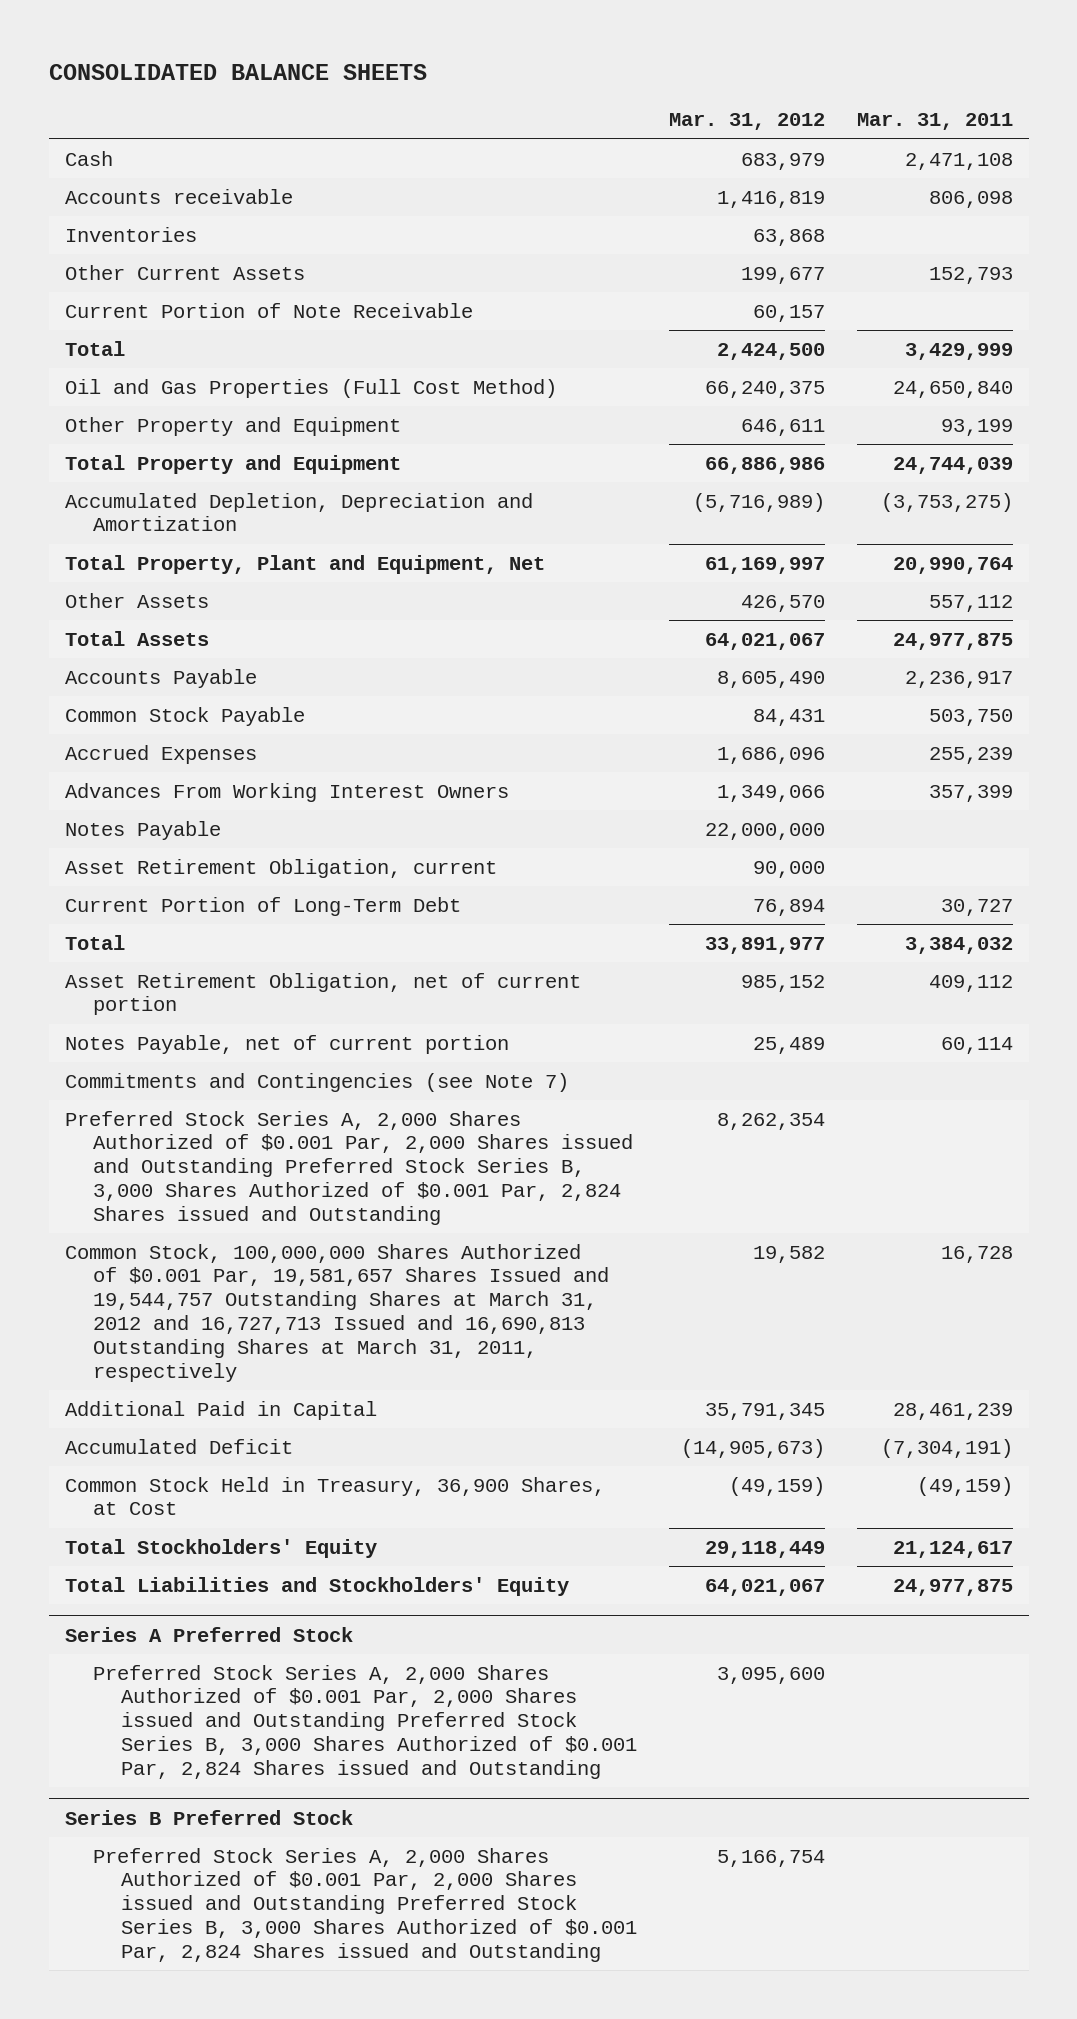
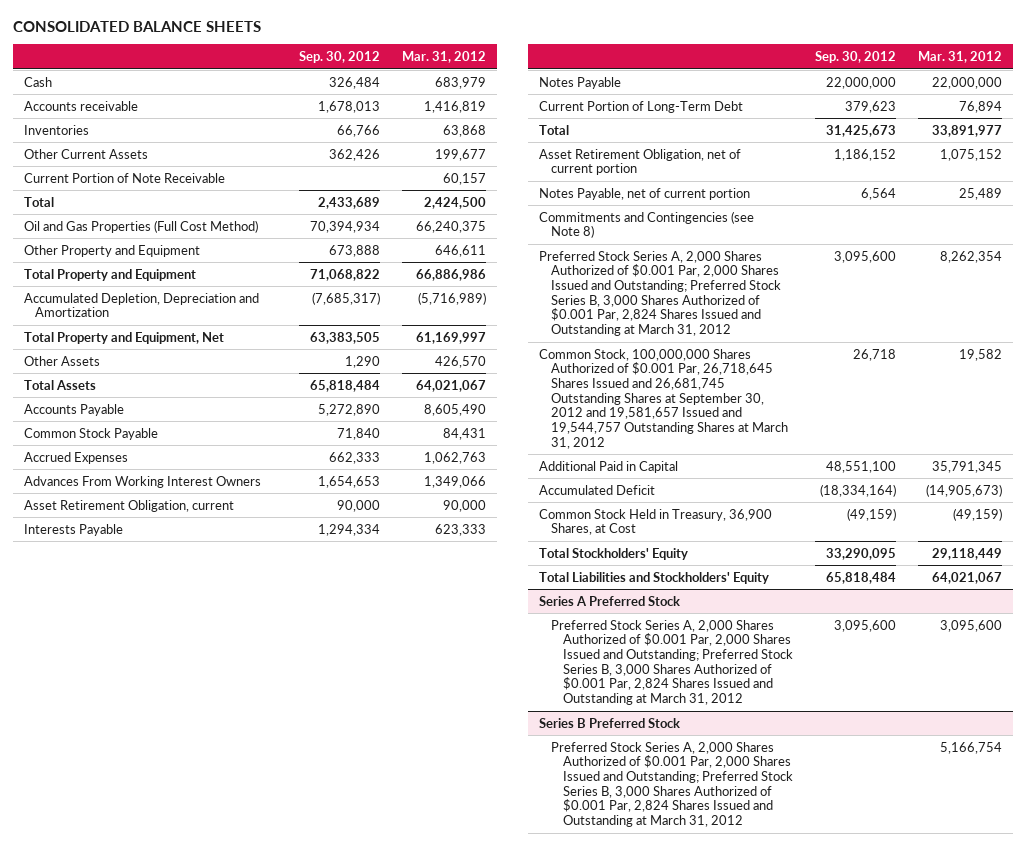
- | Mar. 31, 2012 | Mar. 31, 2011
+ | Sep. 30, 2012 | Mar. 31, 2012
- Total Property, Plant and Equipment, Net | 61,169,997 | 20,990,764
+ Total Property and Equipment, Net | 63,383,505 | 61,169,997
- Accrued Expenses | 1,686,096 | 255,239
+ Accrued Expenses | 662,333 | 1,062,763
+ Interests Payable | 1,294,334 | 623,333
moved down: Notes Payable | 22,000,000 | 22,000,000
- Asset Retirement Obligation, net of current portion | 985,152 | 409,112
+ Asset Retirement Obligation, net of current portion | 1,186,152 | 1,075,152
- Commitments and Contingencies (see Note 7)
- Preferred Stock Series A, 2,000 Shares Authorized of $0.001 Par, 2,000 Shares issued and Outstanding Preferred Stock Series B, 3,000 Shares Authorized of $0.001 Par, 2,824 Shares issued and Outstanding | 8,262,354 |
- Common Stock, 100,000,000 Shares Authorized of $0.001 Par, 19,581,657 Shares Issued and 19,544,757 Outstanding Shares at March 31, 2012 and 16,727,713 Issued and 16,690,813 Outstanding Shares at March 31, 2011, respectively | 19,582 | 16,728
+ Commitments and Contingencies (see Note 8)
+ Preferred Stock Series A, 2,000 Shares Authorized of $0.001 Par, 2,000 Shares Issued and Outstanding; Preferred Stock Series B, 3,000 Shares Authorized of $0.001 Par, 2,824 Shares Issued and Outstanding at March 31, 2012 | 3,095,600 | 8,262,354
+ Common Stock, 100,000,000 Shares Authorized of $0.001 Par, 26,718,645 Shares Issued and 26,681,745 Outstanding Shares at September 30, 2012 and 19,581,657 Issued and 19,544,757 Outstanding Shares at March 31, 2012 | 26,718 | 19,582
@ Series A Preferred Stock
- Preferred Stock Series A, 2,000 Shares Authorized of $0.001 Par, 2,000 Shares issued and Outstanding Preferred Stock Series B, 3,000 Shares Authorized of $0.001 Par, 2,824 Shares issued and Outstanding | 3,095,600 |
+ Preferred Stock Series A, 2,000 Shares Authorized of $0.001 Par, 2,000 Shares Issued and Outstanding; Preferred Stock Series B, 3,000 Shares Authorized of $0.001 Par, 2,824 Shares Issued and Outstanding at March 31, 2012 | 3,095,600 | 3,095,600
@ Series B Preferred Stock
- Preferred Stock Series A, 2,000 Shares Authorized of $0.001 Par, 2,000 Shares issued and Outstanding Preferred Stock Series B, 3,000 Shares Authorized of $0.001 Par, 2,824 Shares issued and Outstanding | 5,166,754 |
+ Preferred Stock Series A, 2,000 Shares Authorized of $0.001 Par, 2,000 Shares Issued and Outstanding; Preferred Stock Series B, 3,000 Shares Authorized of $0.001 Par, 2,824 Shares Issued and Outstanding at March 31, 2012 | | 5,166,754

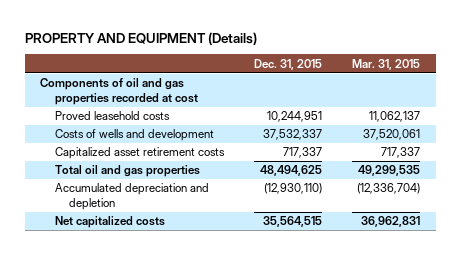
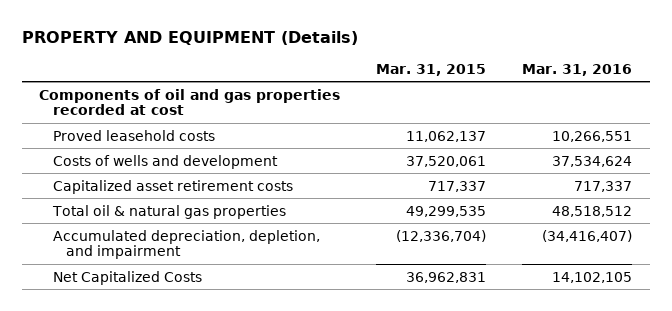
- | Dec. 31, 2015 | Mar. 31, 2015
+ | Mar. 31, 2015 | Mar. 31, 2016
- Total oil and gas properties | 48,494,625 | 49,299,535
- Accumulated depreciation and depletion | (12,930,110) | (12,336,704)
- Net capitalized costs | 35,564,515 | 36,962,831
+ Total oil & natural gas properties | 49,299,535 | 48,518,512
+ Accumulated depreciation, depletion, and impairment | (12,336,704) | (34,416,407)
+ Net Capitalized Costs | 36,962,831 | 14,102,105

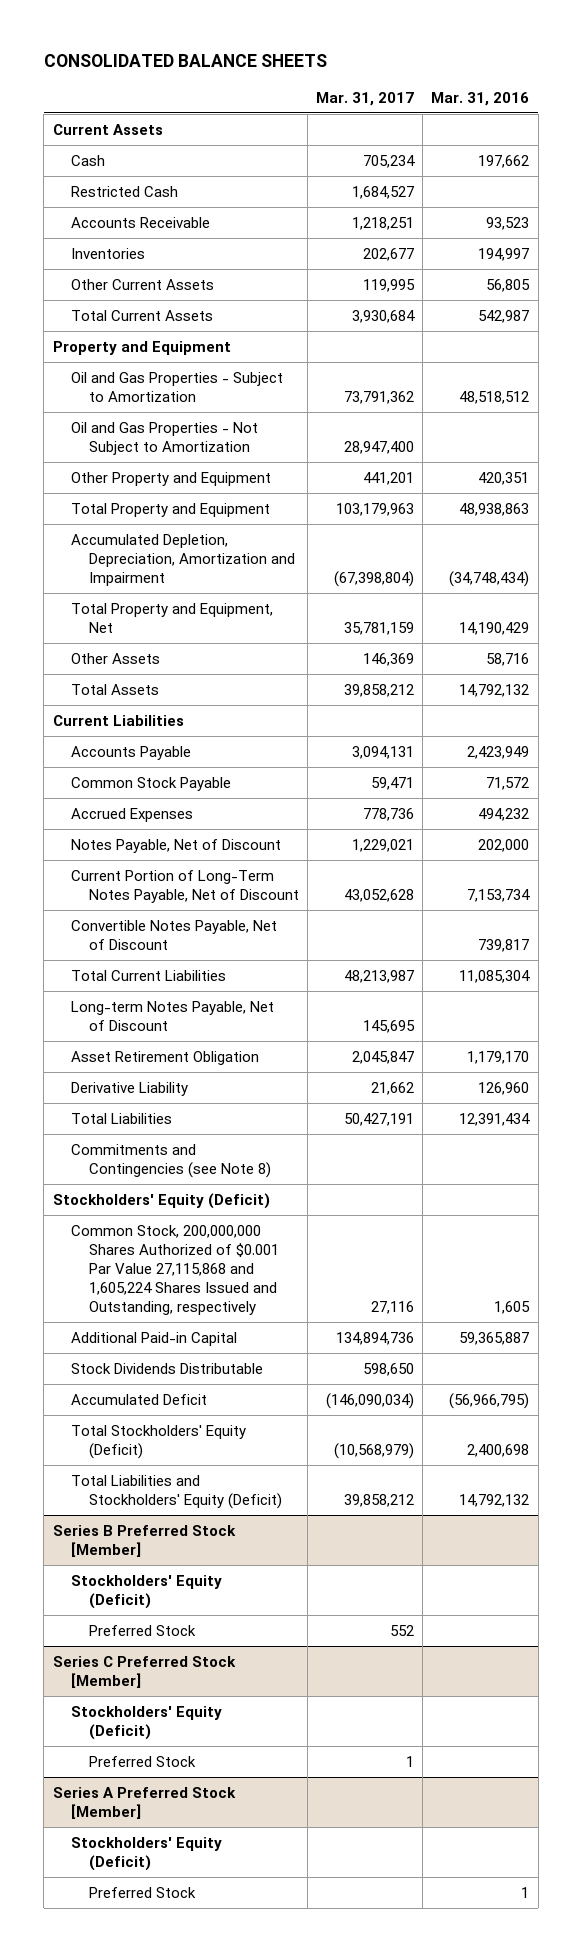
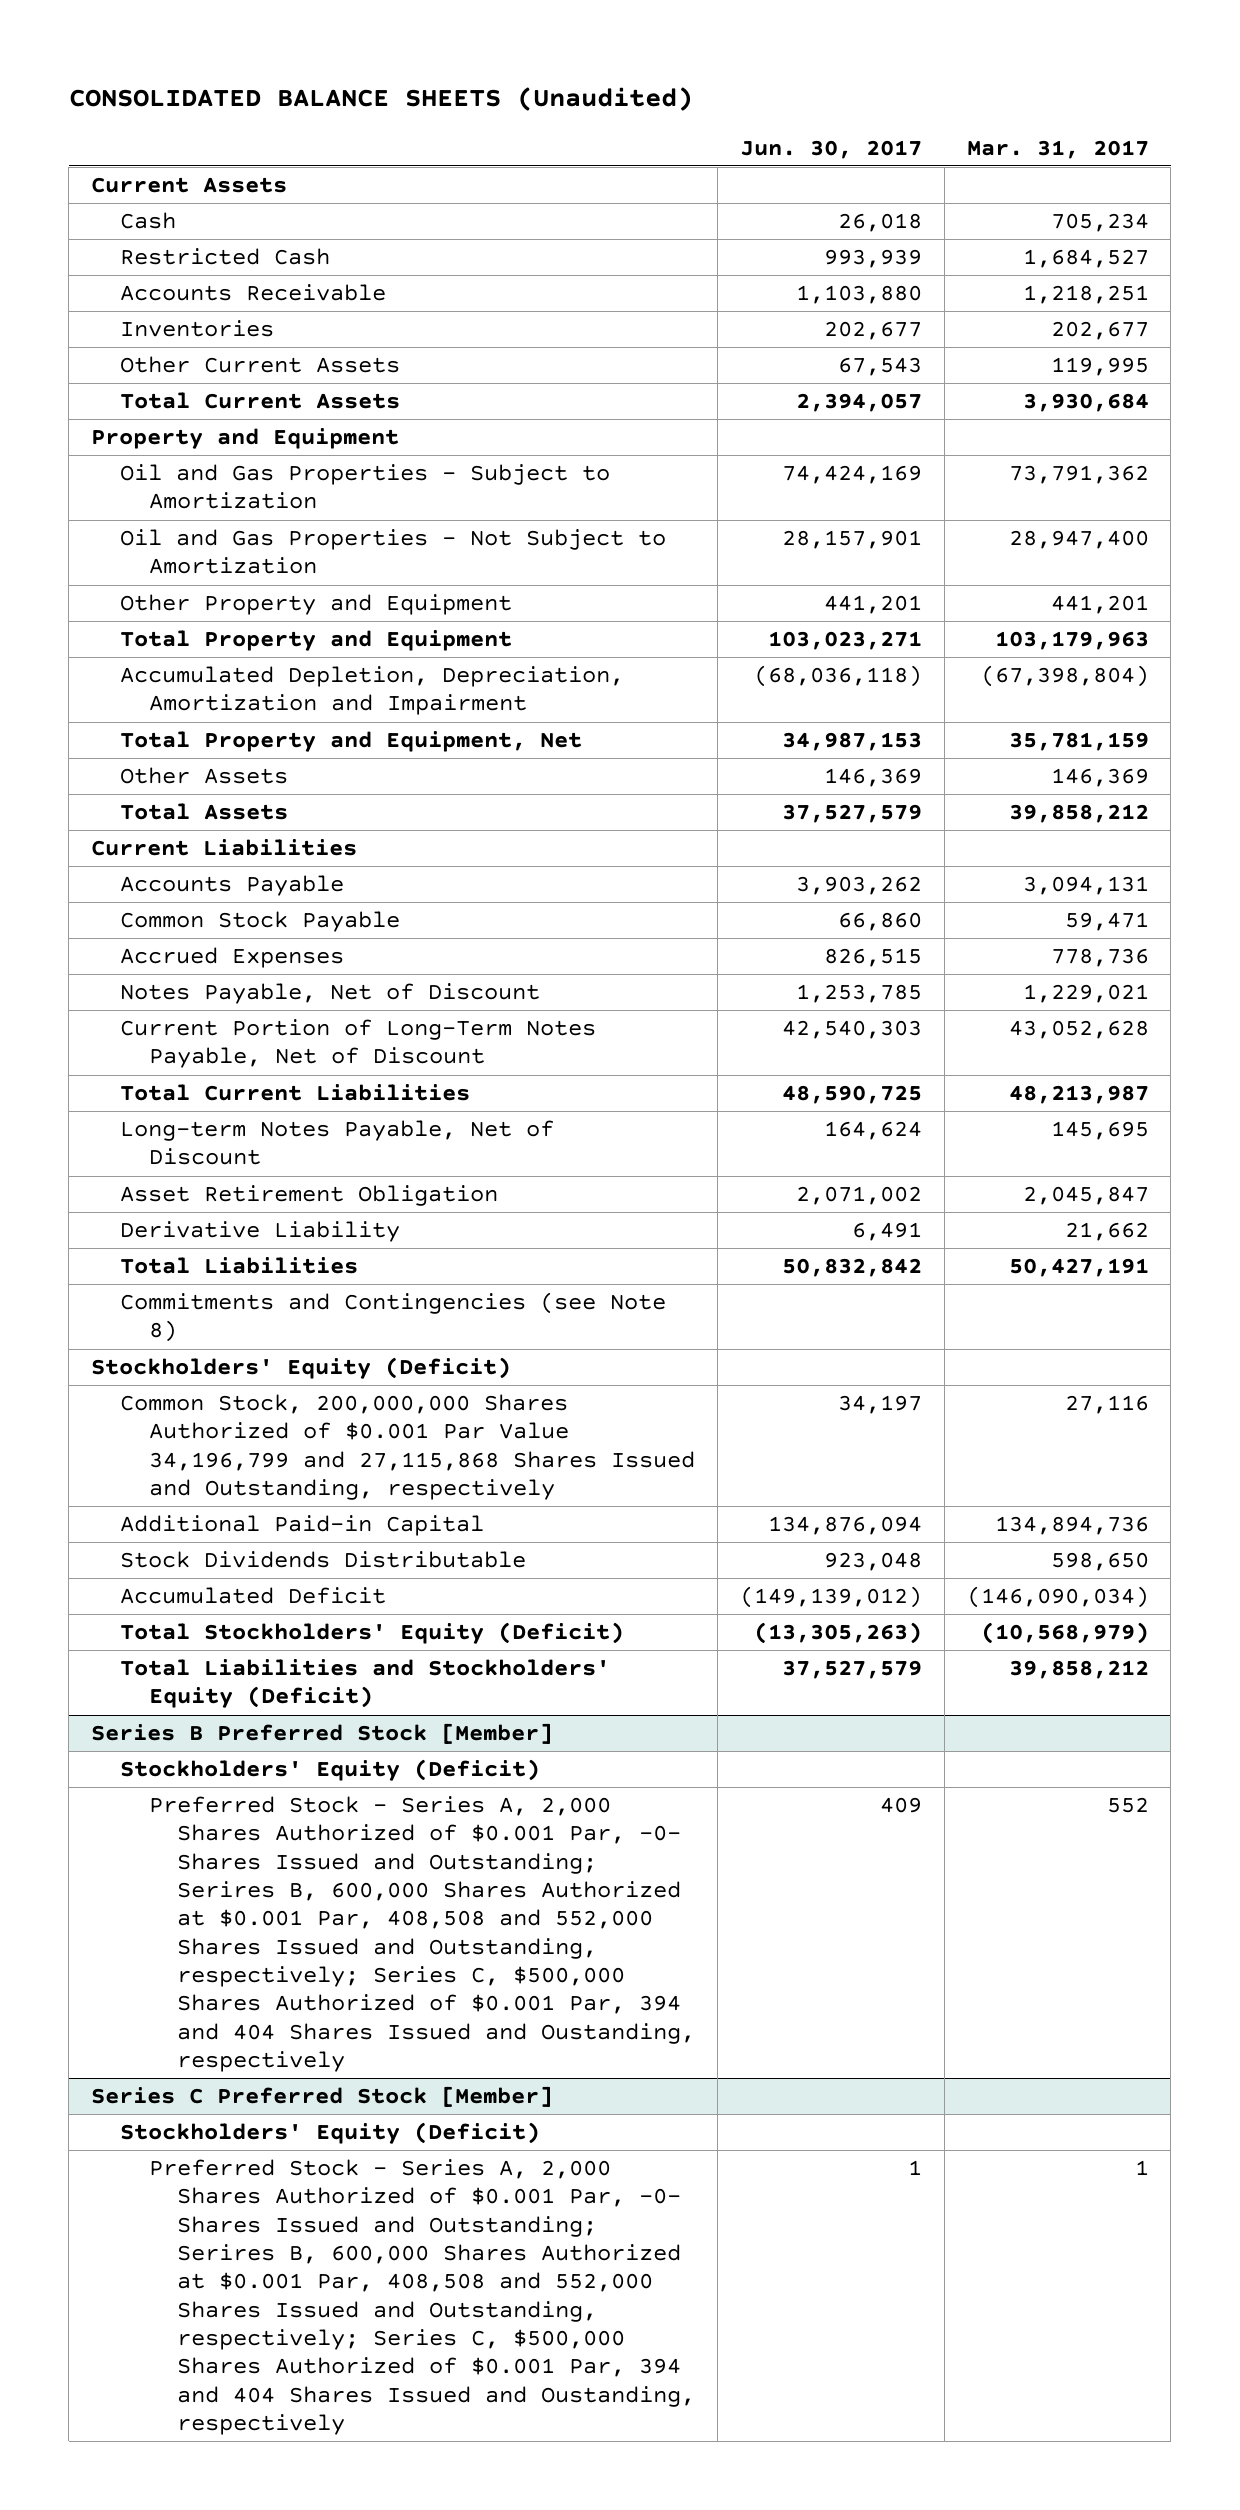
- CONSOLIDATED BALANCE SHEETS
+ CONSOLIDATED BALANCE SHEETS (Unaudited)
- | Mar. 31, 2017 | Mar. 31, 2016
+ | Jun. 30, 2017 | Mar. 31, 2017
- Convertible Notes Payable, Net of Discount | | 739,817
- Common Stock, 200,000,000 Shares Authorized of $0.001 Par Value 27,115,868 and 1,605,224 Shares Issued and Outstanding, respectively | 27,116 | 1,605
+ Common Stock, 200,000,000 Shares Authorized of $0.001 Par Value 34,196,799 and 27,115,868 Shares Issued and Outstanding, respectively | 34,197 | 27,116
@ Series B Preferred Stock [Member]
- Preferred Stock | 552 |
+ Preferred Stock - Series A, 2,000 Shares Authorized of $0.001 Par, -0- Shares Issued and Outstanding; Serires B, 600,000 Shares Authorized at $0.001 Par, 408,508 and 552,000 Shares Issued and Outstanding, respectively; Series C, $500,000 Shares Authorized of $0.001 Par, 394 and 404 Shares Issued and Oustanding, respectively | 409 | 552
@ Series C Preferred Stock [Member]
- Preferred Stock | 1 |
- Series A Preferred Stock [Member]
- Stockholders' Equity (Deficit)
- Preferred Stock | | 1
@ Series C Preferred Stock [Member]
+ Preferred Stock - Series A, 2,000 Shares Authorized of $0.001 Par, -0- Shares Issued and Outstanding; Serires B, 600,000 Shares Authorized at $0.001 Par, 408,508 and 552,000 Shares Issued and Outstanding, respectively; Series C, $500,000 Shares Authorized of $0.001 Par, 394 and 404 Shares Issued and Oustanding, respectively | 1 | 1

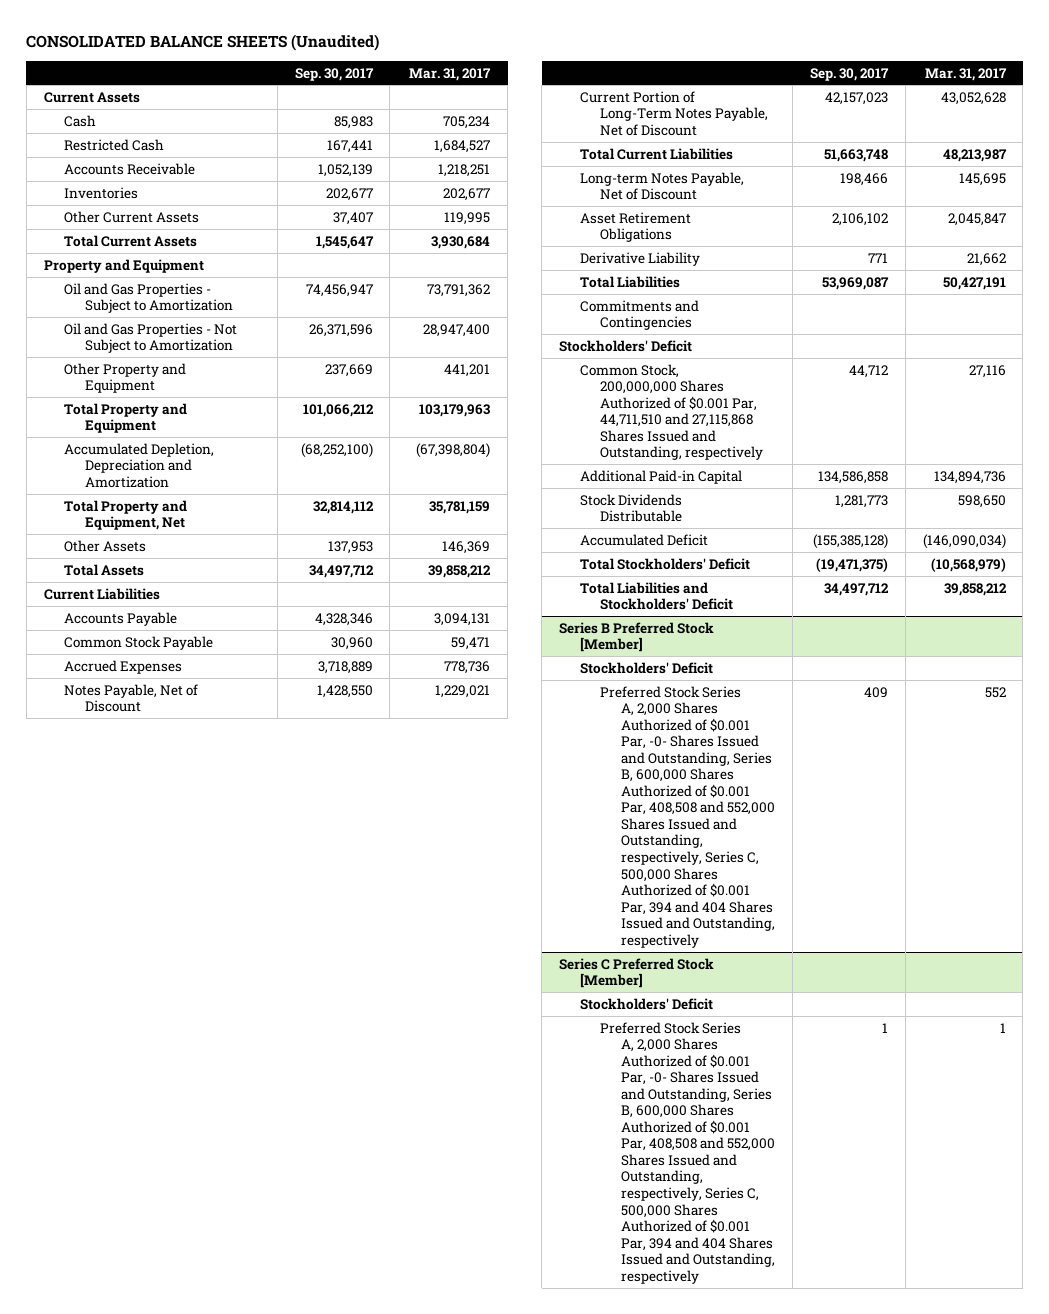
- | Jun. 30, 2017 | Mar. 31, 2017
+ | Sep. 30, 2017 | Mar. 31, 2017
- Accumulated Depletion, Depreciation, Amortization and Impairment | (68,036,118) | (67,398,804)
+ Accumulated Depletion, Depreciation and Amortization | (68,252,100) | (67,398,804)
- Asset Retirement Obligation | 2,071,002 | 2,045,847
+ Asset Retirement Obligations | 2,106,102 | 2,045,847
- Commitments and Contingencies (see Note 8)
- Stockholders' Equity (Deficit)
- Common Stock, 200,000,000 Shares Authorized of $0.001 Par Value 34,196,799 and 27,115,868 Shares Issued and Outstanding, respectively | 34,197 | 27,116
+ Commitments and Contingencies
+ Stockholders' Deficit
+ Common Stock, 200,000,000 Shares Authorized of $0.001 Par, 44,711,510 and 27,115,868 Shares Issued and Outstanding, respectively | 44,712 | 27,116
- Total Stockholders' Equity (Deficit) | (13,305,263) | (10,568,979)
- Total Liabilities and Stockholders' Equity (Deficit) | 37,527,579 | 39,858,212
+ Total Stockholders' Deficit | (19,471,375) | (10,568,979)
+ Total Liabilities and Stockholders' Deficit | 34,497,712 | 39,858,212
@ Series B Preferred Stock [Member]
- Stockholders' Equity (Deficit)
- Preferred Stock - Series A, 2,000 Shares Authorized of $0.001 Par, -0- Shares Issued and Outstanding; Serires B, 600,000 Shares Authorized at $0.001 Par, 408,508 and 552,000 Shares Issued and Outstanding, respectively; Series C, $500,000 Shares Authorized of $0.001 Par, 394 and 404 Shares Issued and Oustanding, respectively | 409 | 552
+ Stockholders' Deficit
+ Preferred Stock Series A, 2,000 Shares Authorized of $0.001 Par, -0- Shares Issued and Outstanding, Series B, 600,000 Shares Authorized of $0.001 Par, 408,508 and 552,000 Shares Issued and Outstanding, respectively, Series C, 500,000 Shares Authorized of $0.001 Par, 394 and 404 Shares Issued and Outstanding, respectively | 409 | 552
@ Series C Preferred Stock [Member]
- Stockholders' Equity (Deficit)
- Preferred Stock - Series A, 2,000 Shares Authorized of $0.001 Par, -0- Shares Issued and Outstanding; Serires B, 600,000 Shares Authorized at $0.001 Par, 408,508 and 552,000 Shares Issued and Outstanding, respectively; Series C, $500,000 Shares Authorized of $0.001 Par, 394 and 404 Shares Issued and Oustanding, respectively | 1 | 1
+ Stockholders' Deficit
+ Preferred Stock Series A, 2,000 Shares Authorized of $0.001 Par, -0- Shares Issued and Outstanding, Series B, 600,000 Shares Authorized of $0.001 Par, 408,508 and 552,000 Shares Issued and Outstanding, respectively, Series C, 500,000 Shares Authorized of $0.001 Par, 394 and 404 Shares Issued and Outstanding, respectively | 1 | 1

